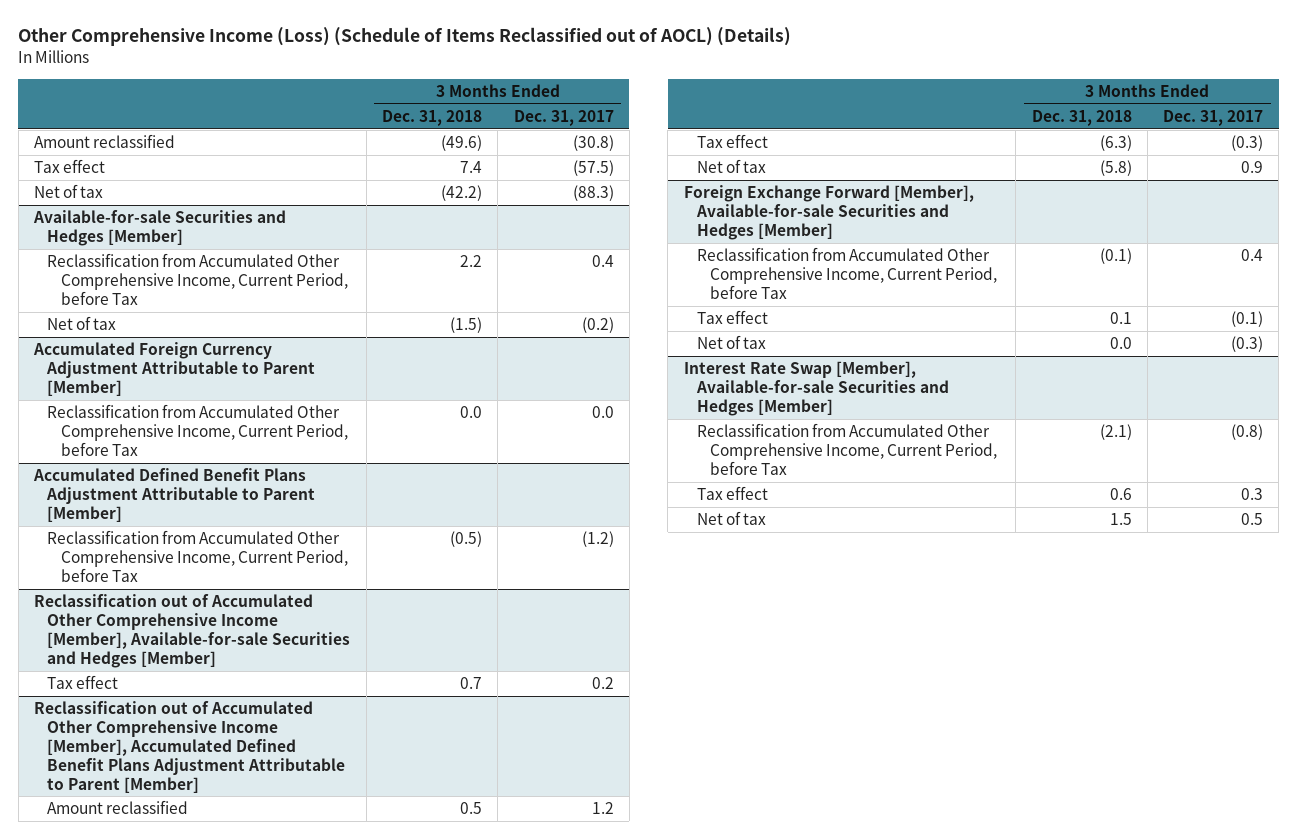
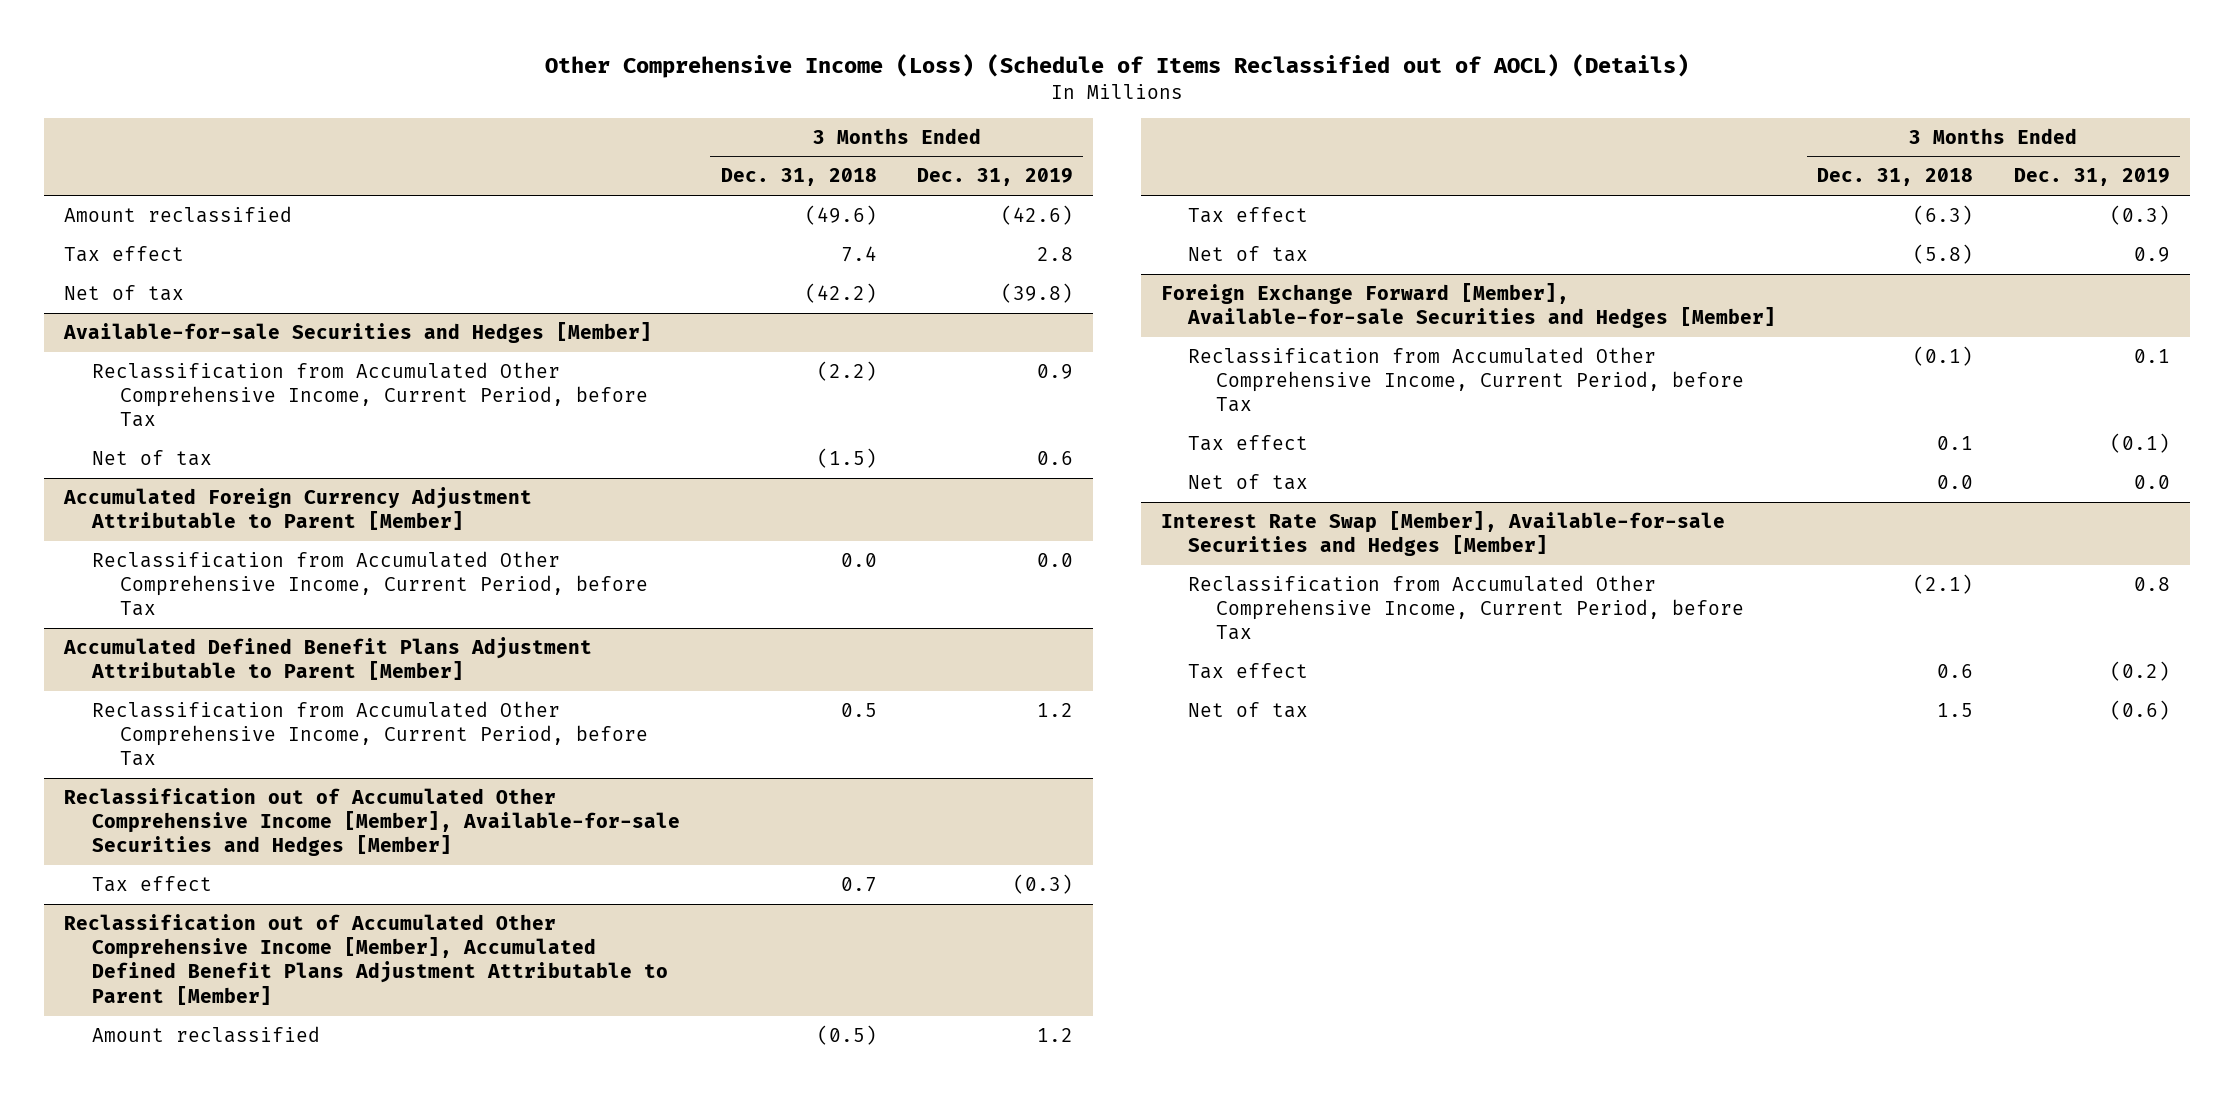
- | 3 Months Ended Dec. 31, 2018 | 3 Months Ended Dec. 31, 2017
+ | 3 Months Ended Dec. 31, 2018 | 3 Months Ended Dec. 31, 2019
@ Available-for-sale Securities and Hedges [Member]
- Reclassification from Accumulated Other Comprehensive Income, Current Period, before Tax | 2.2 | 0.4
+ Reclassification from Accumulated Other Comprehensive Income, Current Period, before Tax | (2.2) | 0.9
@ Accumulated Defined Benefit Plans Adjustment Attributable to Parent [Member]
- Reclassification from Accumulated Other Comprehensive Income, Current Period, before Tax | (0.5) | (1.2)
+ Reclassification from Accumulated Other Comprehensive Income, Current Period, before Tax | 0.5 | 1.2
@ Reclassification out of Accumulated Other Comprehensive Income [Member], Accumulated Defined Benefit Plans Adjustment Attributable to Parent [Member]
- Amount reclassified | 0.5 | 1.2
+ Amount reclassified | (0.5) | 1.2

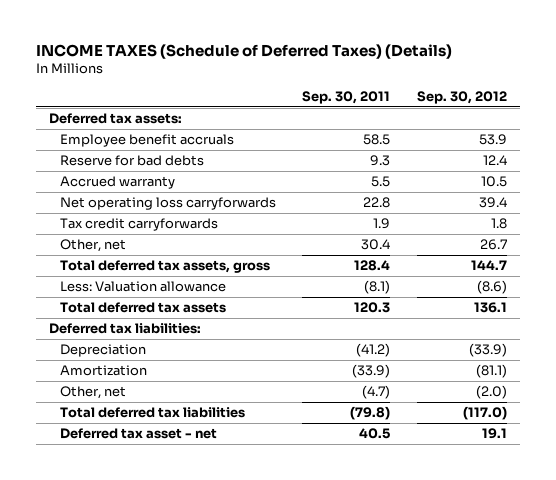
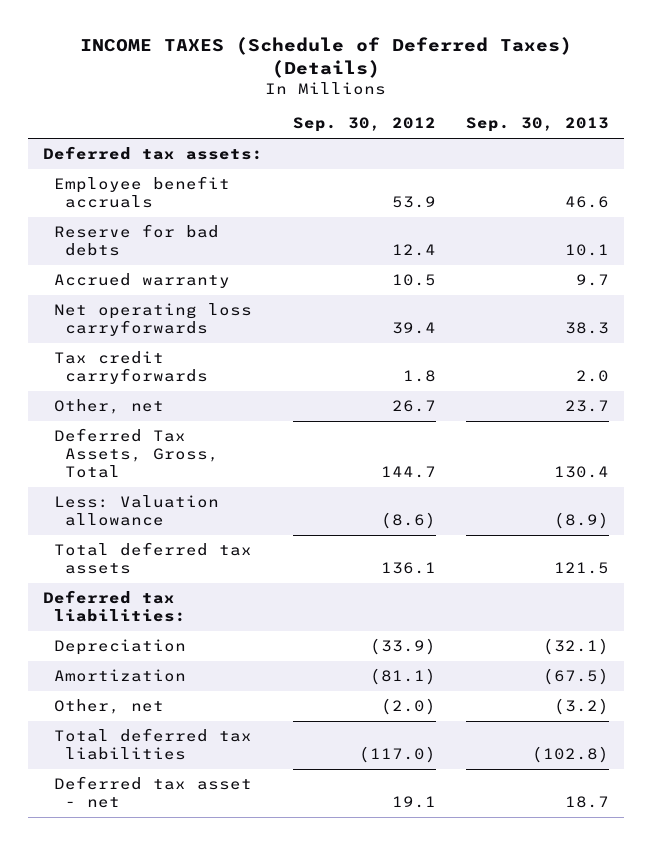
- | Sep. 30, 2011 | Sep. 30, 2012
+ | Sep. 30, 2012 | Sep. 30, 2013
- Total deferred tax assets, gross | 128.4 | 144.7
+ Deferred Tax Assets, Gross, Total | 144.7 | 130.4

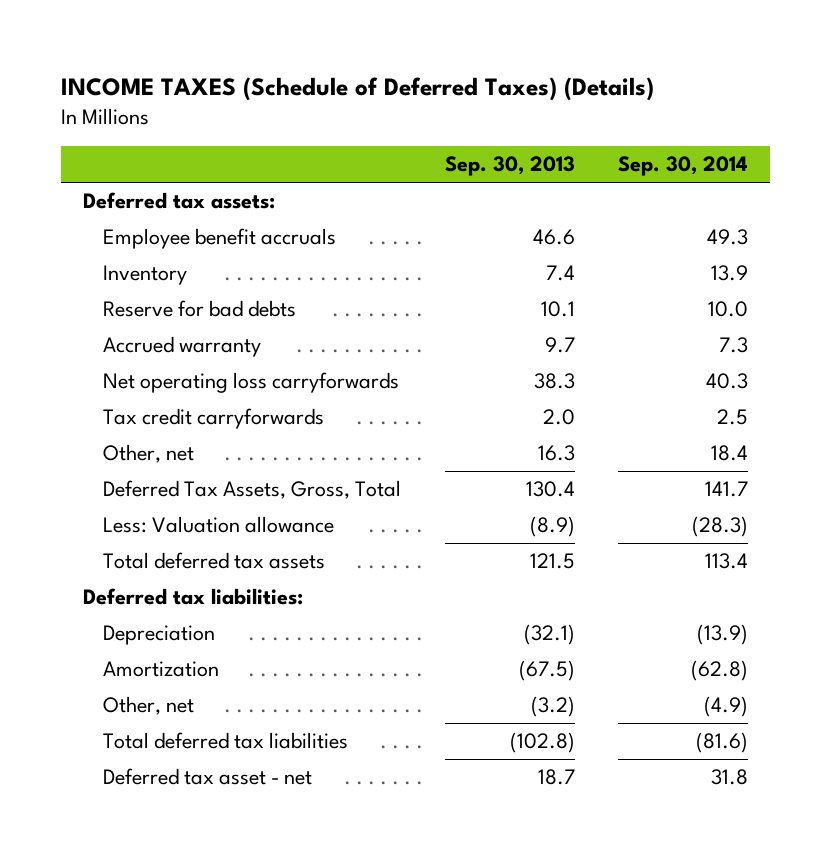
- | Sep. 30, 2012 | Sep. 30, 2013
+ | Sep. 30, 2013 | Sep. 30, 2014
+ Inventory | 7.4 | 13.9
- Other, net | 26.7 | 23.7
+ Other, net | 16.3 | 18.4

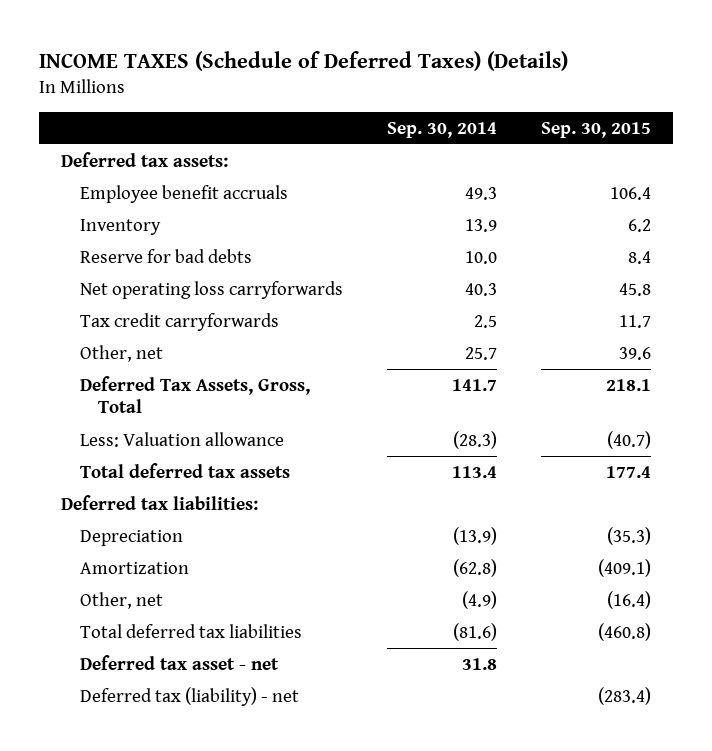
- | Sep. 30, 2013 | Sep. 30, 2014
+ | Sep. 30, 2014 | Sep. 30, 2015
- Accrued warranty | 9.7 | 7.3
- Other, net | 16.3 | 18.4
+ Other, net | 25.7 | 39.6
+ Deferred tax (liability) - net | | (283.4)

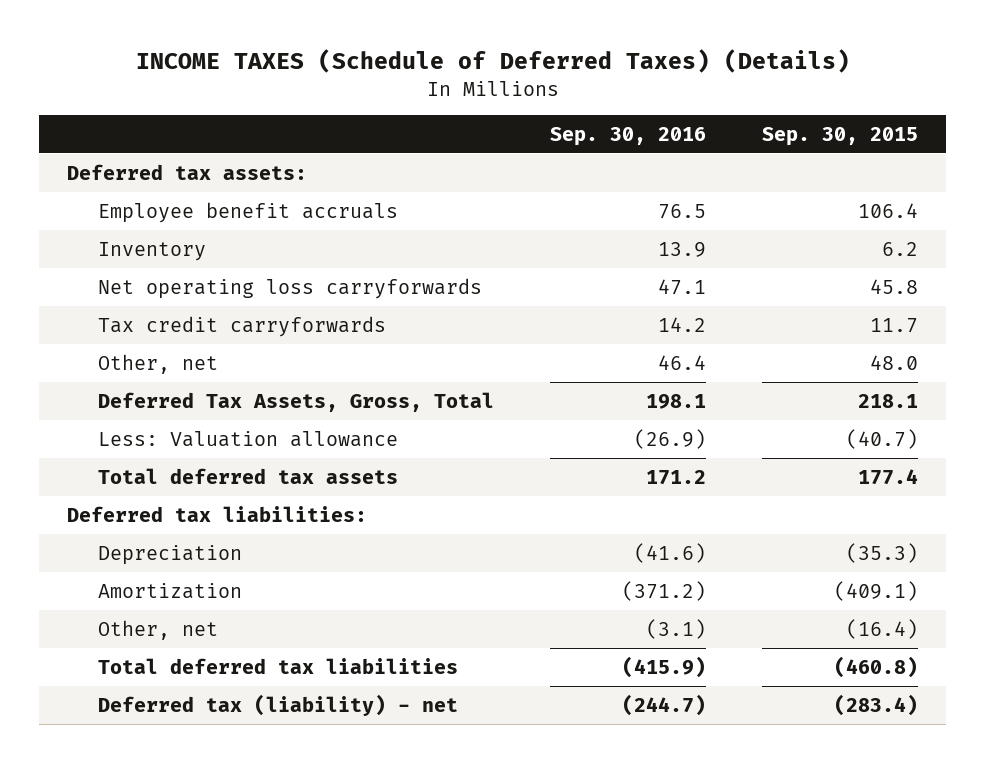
- | Sep. 30, 2014 | Sep. 30, 2015
+ | Sep. 30, 2016 | Sep. 30, 2015
- Reserve for bad debts | 10.0 | 8.4
- Other, net | 25.7 | 39.6
+ Other, net | 46.4 | 48.0
- Deferred tax asset - net | 31.8 |

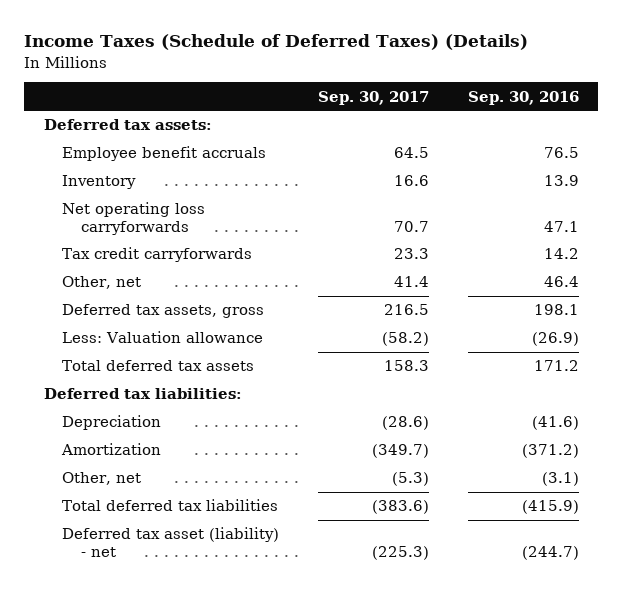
- INCOME TAXES (Schedule of Deferred Taxes) (Details)
+ Income Taxes (Schedule of Deferred Taxes) (Details)
- | Sep. 30, 2016 | Sep. 30, 2015
+ | Sep. 30, 2017 | Sep. 30, 2016
- Deferred Tax Assets, Gross, Total | 198.1 | 218.1
+ Deferred tax assets, gross | 216.5 | 198.1
- Deferred tax (liability) - net | (244.7) | (283.4)
+ Deferred tax asset (liability) - net | (225.3) | (244.7)

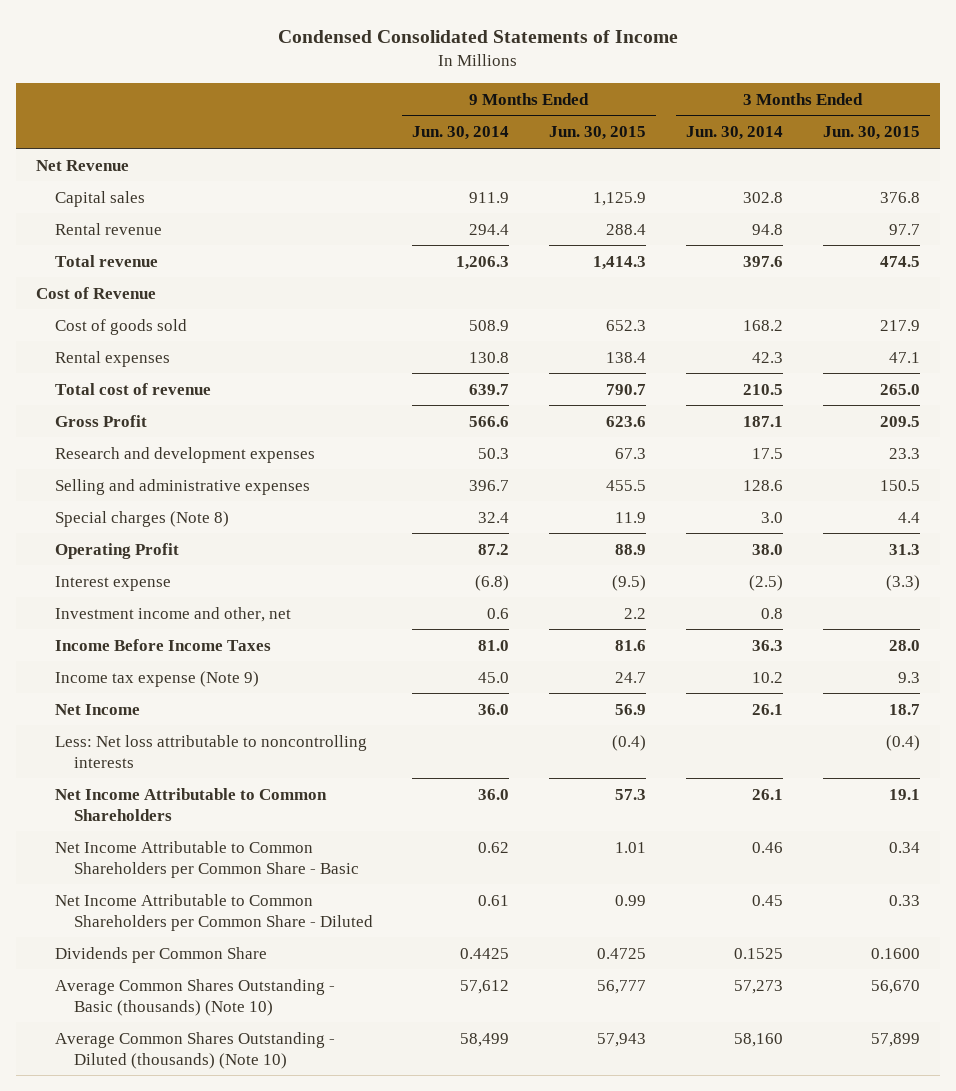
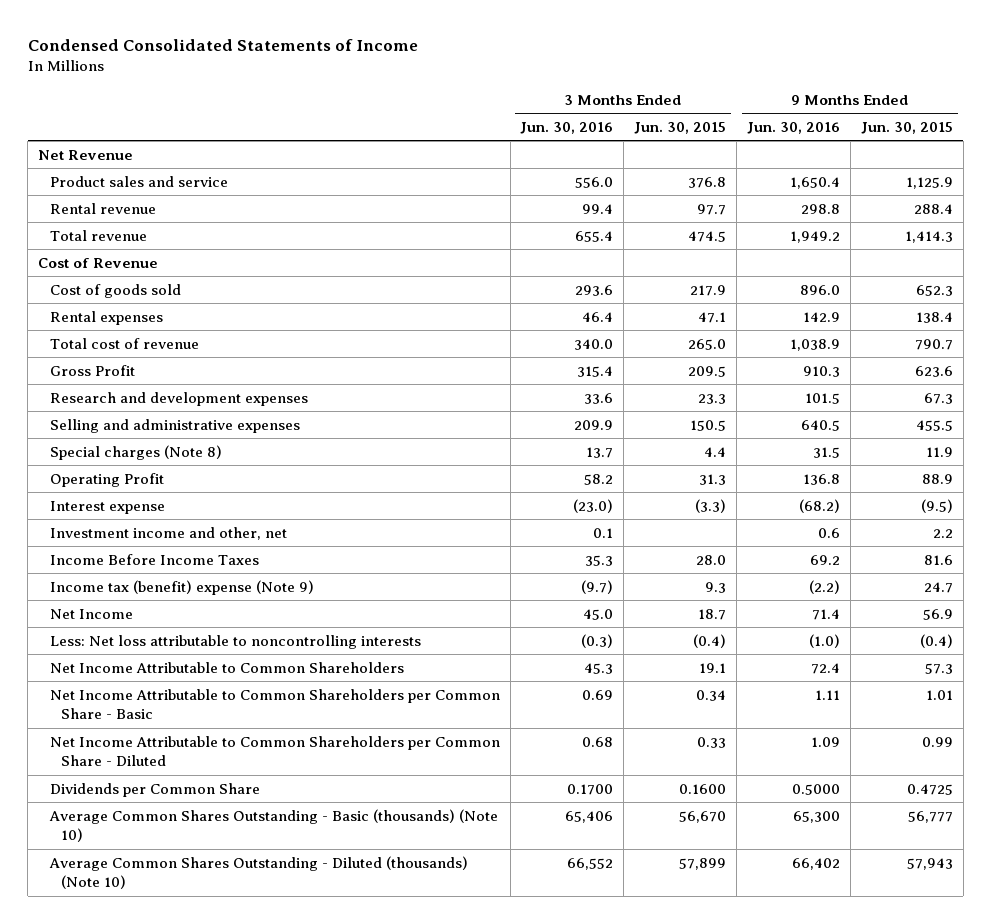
- | 9 Months Ended Jun. 30, 2014 | 9 Months Ended Jun. 30, 2015 | 3 Months Ended Jun. 30, 2014 | 3 Months Ended Jun. 30, 2015
+ | 3 Months Ended Jun. 30, 2016 | 3 Months Ended Jun. 30, 2015 | 9 Months Ended Jun. 30, 2016 | 9 Months Ended Jun. 30, 2015
- Capital sales | 911.9 | 1,125.9 | 302.8 | 376.8
+ Product sales and service | 556.0 | 376.8 | 1,650.4 | 1,125.9
- Income tax expense (Note 9) | 45.0 | 24.7 | 10.2 | 9.3
+ Income tax (benefit) expense (Note 9) | (9.7) | 9.3 | (2.2) | 24.7

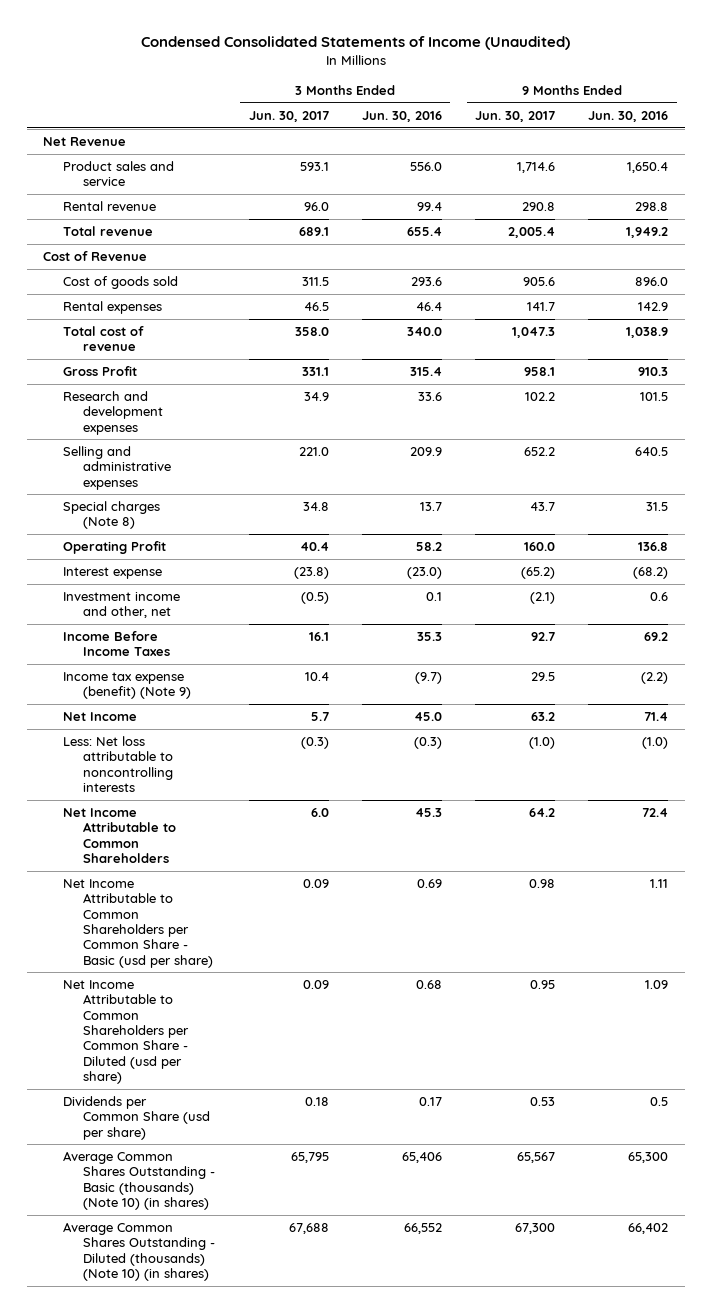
- Condensed Consolidated Statements of Income
+ Condensed Consolidated Statements of Income (Unaudited)
- | 3 Months Ended Jun. 30, 2016 | 3 Months Ended Jun. 30, 2015 | 9 Months Ended Jun. 30, 2016 | 9 Months Ended Jun. 30, 2015
+ | 3 Months Ended Jun. 30, 2017 | 3 Months Ended Jun. 30, 2016 | 9 Months Ended Jun. 30, 2017 | 9 Months Ended Jun. 30, 2016
- Income tax (benefit) expense (Note 9) | (9.7) | 9.3 | (2.2) | 24.7
+ Income tax expense (benefit) (Note 9) | 10.4 | (9.7) | 29.5 | (2.2)
- Net Income Attributable to Common Shareholders per Common Share - Basic | 0.69 | 0.34 | 1.11 | 1.01
- Net Income Attributable to Common Shareholders per Common Share - Diluted | 0.68 | 0.33 | 1.09 | 0.99
- Dividends per Common Share | 0.1700 | 0.1600 | 0.5000 | 0.4725
- Average Common Shares Outstanding - Basic (thousands) (Note 10) | 65,406 | 56,670 | 65,300 | 56,777
- Average Common Shares Outstanding - Diluted (thousands) (Note 10) | 66,552 | 57,899 | 66,402 | 57,943
+ Net Income Attributable to Common Shareholders per Common Share - Basic (usd per share) | 0.09 | 0.69 | 0.98 | 1.11
+ Net Income Attributable to Common Shareholders per Common Share - Diluted (usd per share) | 0.09 | 0.68 | 0.95 | 1.09
+ Dividends per Common Share (usd per share) | 0.18 | 0.17 | 0.53 | 0.5
+ Average Common Shares Outstanding - Basic (thousands) (Note 10) (in shares) | 65,795 | 65,406 | 65,567 | 65,300
+ Average Common Shares Outstanding - Diluted (thousands) (Note 10) (in shares) | 67,688 | 66,552 | 67,300 | 66,402

